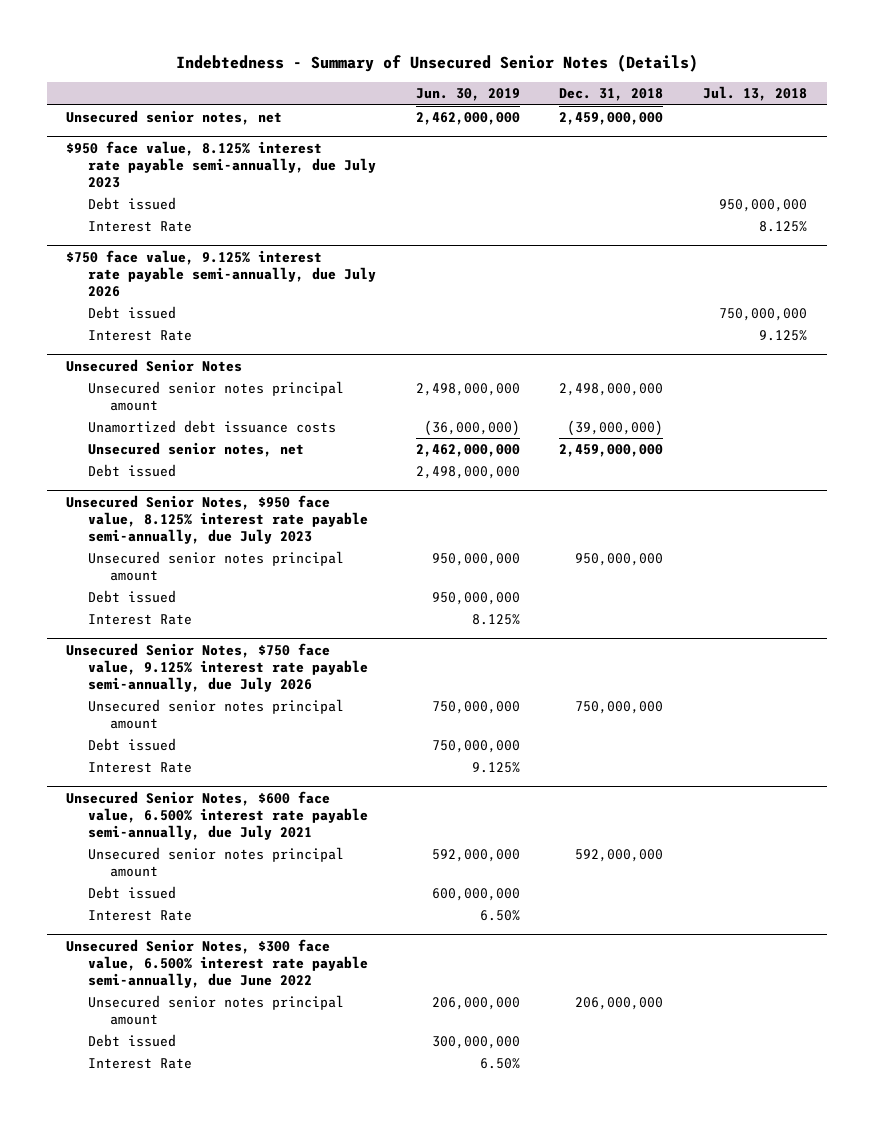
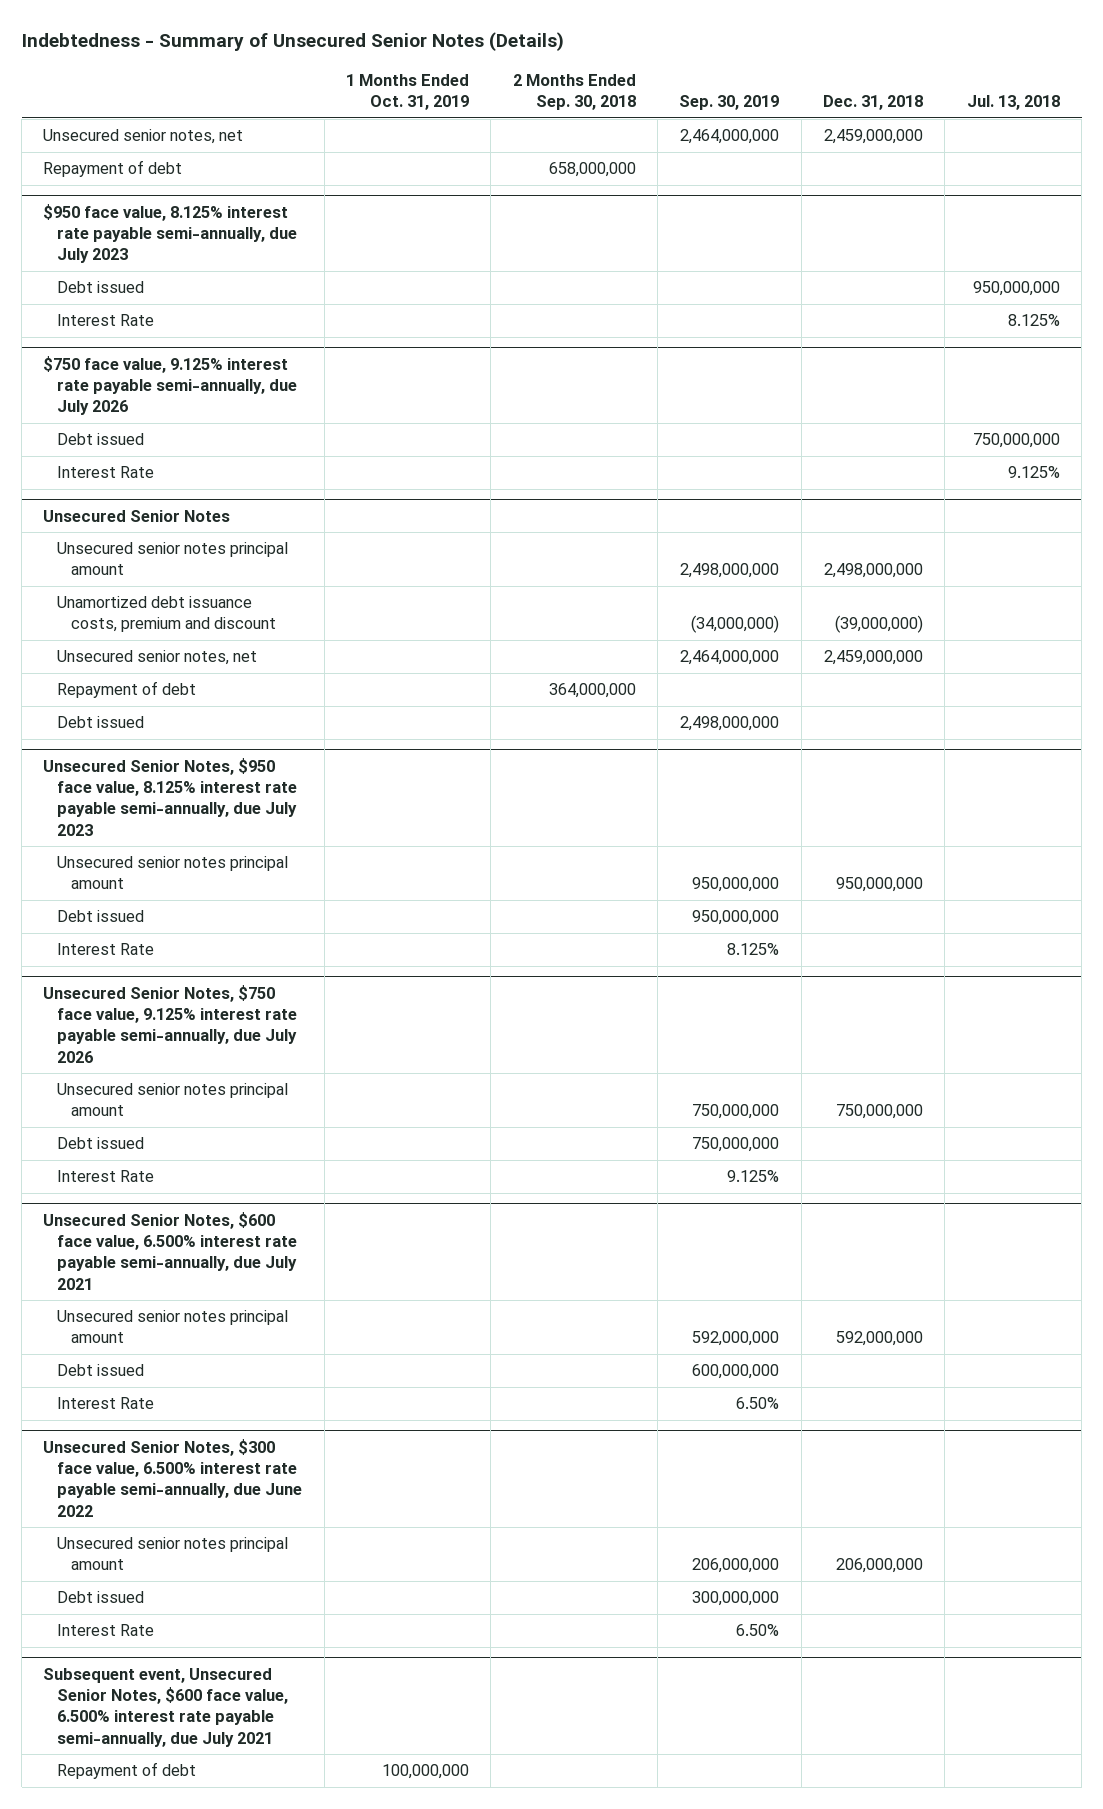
- | Jun. 30, 2019 | Dec. 31, 2018 | Jul. 13, 2018
+ | 1 Months Ended Oct. 31, 2019 | 2 Months Ended Sep. 30, 2018 | Sep. 30, 2019 | Dec. 31, 2018 | Jul. 13, 2018
+ Repayment of debt | | 658,000,000 | | |
@ Unsecured Senior Notes
- Unamortized debt issuance costs | (36,000,000) | (39,000,000) |
+ Unamortized debt issuance costs, premium and discount | | | (34,000,000) | (39,000,000) |
+ Repayment of debt | | 364,000,000 | | |
+ Subsequent event, Unsecured Senior Notes, $600 face value, 6.500% interest rate payable semi-annually, due July 2021
+ Repayment of debt | 100,000,000 | | | |

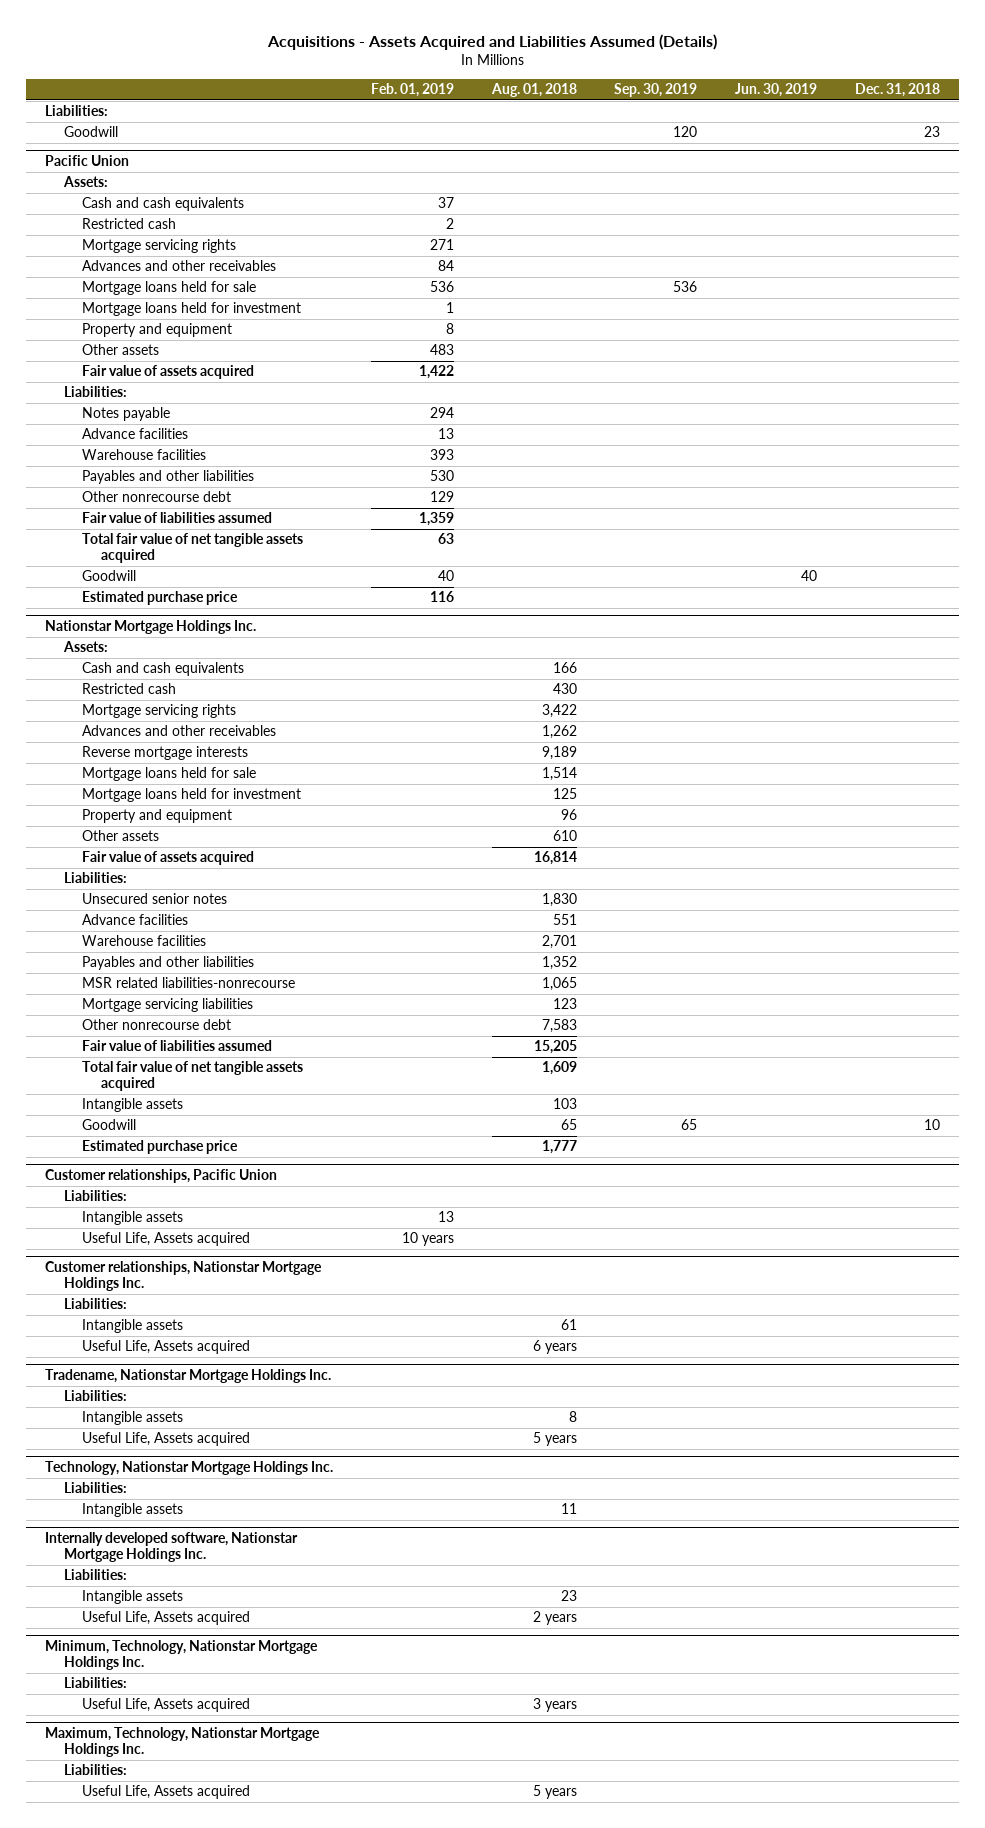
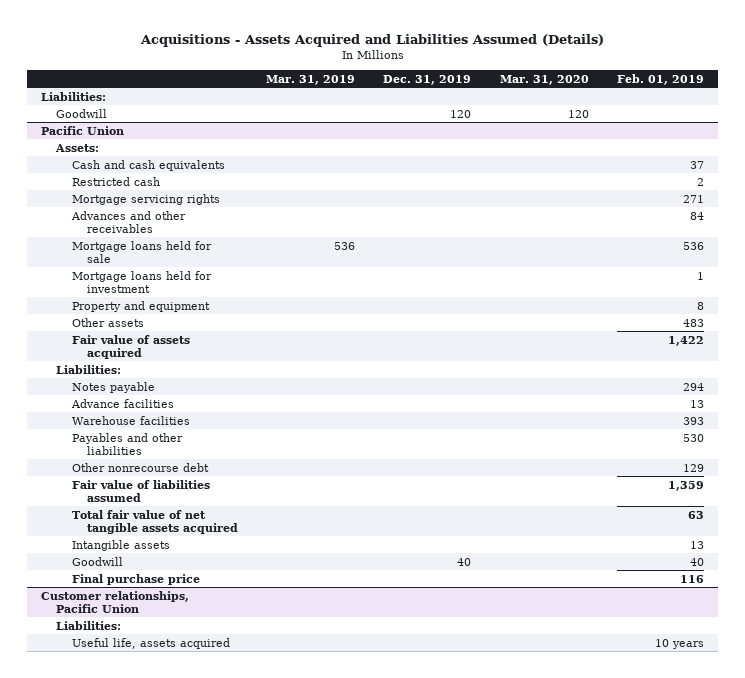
- | Feb. 01, 2019 | Aug. 01, 2018 | Sep. 30, 2019 | Jun. 30, 2019 | Dec. 31, 2018
+ | Mar. 31, 2019 | Dec. 31, 2019 | Mar. 31, 2020 | Feb. 01, 2019
@ Pacific Union
+ Intangible assets | | | | 13
- Estimated purchase price | 116 | | | |
- Nationstar Mortgage Holdings Inc.
- Assets:
- Cash and cash equivalents | | 166 | | |
- Restricted cash | | 430 | | |
- Mortgage servicing rights | | 3,422 | | |
- Advances and other receivables | | 1,262 | | |
- Reverse mortgage interests | | 9,189 | | |
- Mortgage loans held for sale | | 1,514 | | |
- Mortgage loans held for investment | | 125 | | |
- Property and equipment | | 96 | | |
- Other assets | | 610 | | |
- Fair value of assets acquired | | 16,814 | | |
- Liabilities:
- Unsecured senior notes | | 1,830 | | |
- Advance facilities | | 551 | | |
- Warehouse facilities | | 2,701 | | |
- Payables and other liabilities | | 1,352 | | |
- MSR related liabilities-nonrecourse | | 1,065 | | |
- Mortgage servicing liabilities | | 123 | | |
- Other nonrecourse debt | | 7,583 | | |
- Fair value of liabilities assumed | | 15,205 | | |
- Total fair value of net tangible assets acquired | | 1,609 | | |
- Intangible assets | | 103 | | |
- Goodwill | | 65 | 65 | | 10
- Estimated purchase price | | 1,777 | | |
@ Pacific Union
+ Final purchase price | | | | 116
@ Customer relationships, Pacific Union
- Intangible assets | 13 | | | |
- Useful Life, Assets acquired | 10 years | | | |
- Customer relationships, Nationstar Mortgage Holdings Inc.
- Liabilities:
- Intangible assets | | 61 | | |
- Useful Life, Assets acquired | | 6 years | | |
- Tradename, Nationstar Mortgage Holdings Inc.
- Liabilities:
- Intangible assets | | 8 | | |
- Useful Life, Assets acquired | | 5 years | | |
- Technology, Nationstar Mortgage Holdings Inc.
- Liabilities:
- Intangible assets | | 11 | | |
- Internally developed software, Nationstar Mortgage Holdings Inc.
- Liabilities:
- Intangible assets | | 23 | | |
- Useful Life, Assets acquired | | 2 years | | |
- Minimum, Technology, Nationstar Mortgage Holdings Inc.
- Liabilities:
- Useful Life, Assets acquired | | 3 years | | |
- Maximum, Technology, Nationstar Mortgage Holdings Inc.
- Liabilities:
- Useful Life, Assets acquired | | 5 years | | |
@ Customer relationships, Pacific Union
+ Useful life, assets acquired | | | | 10 years

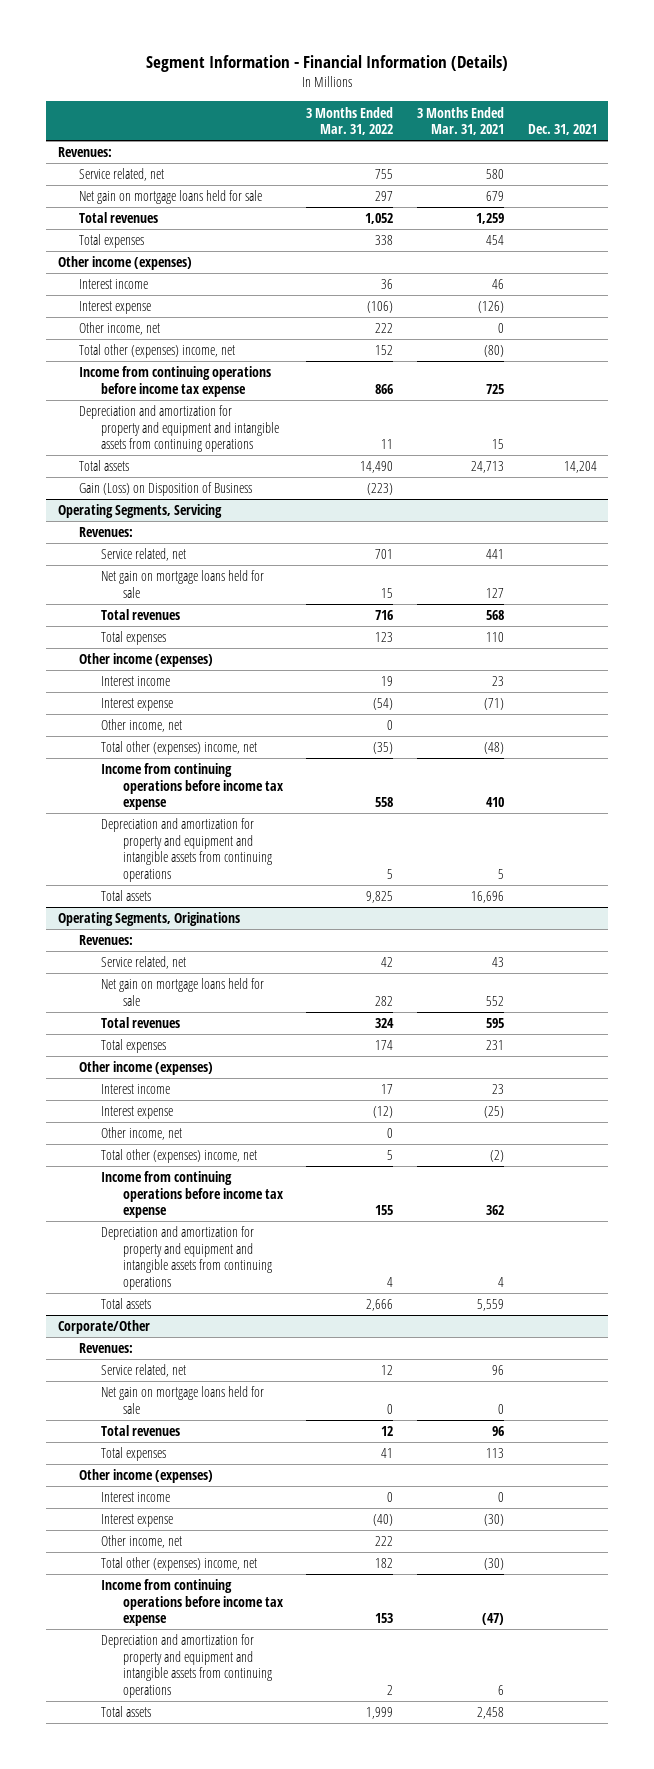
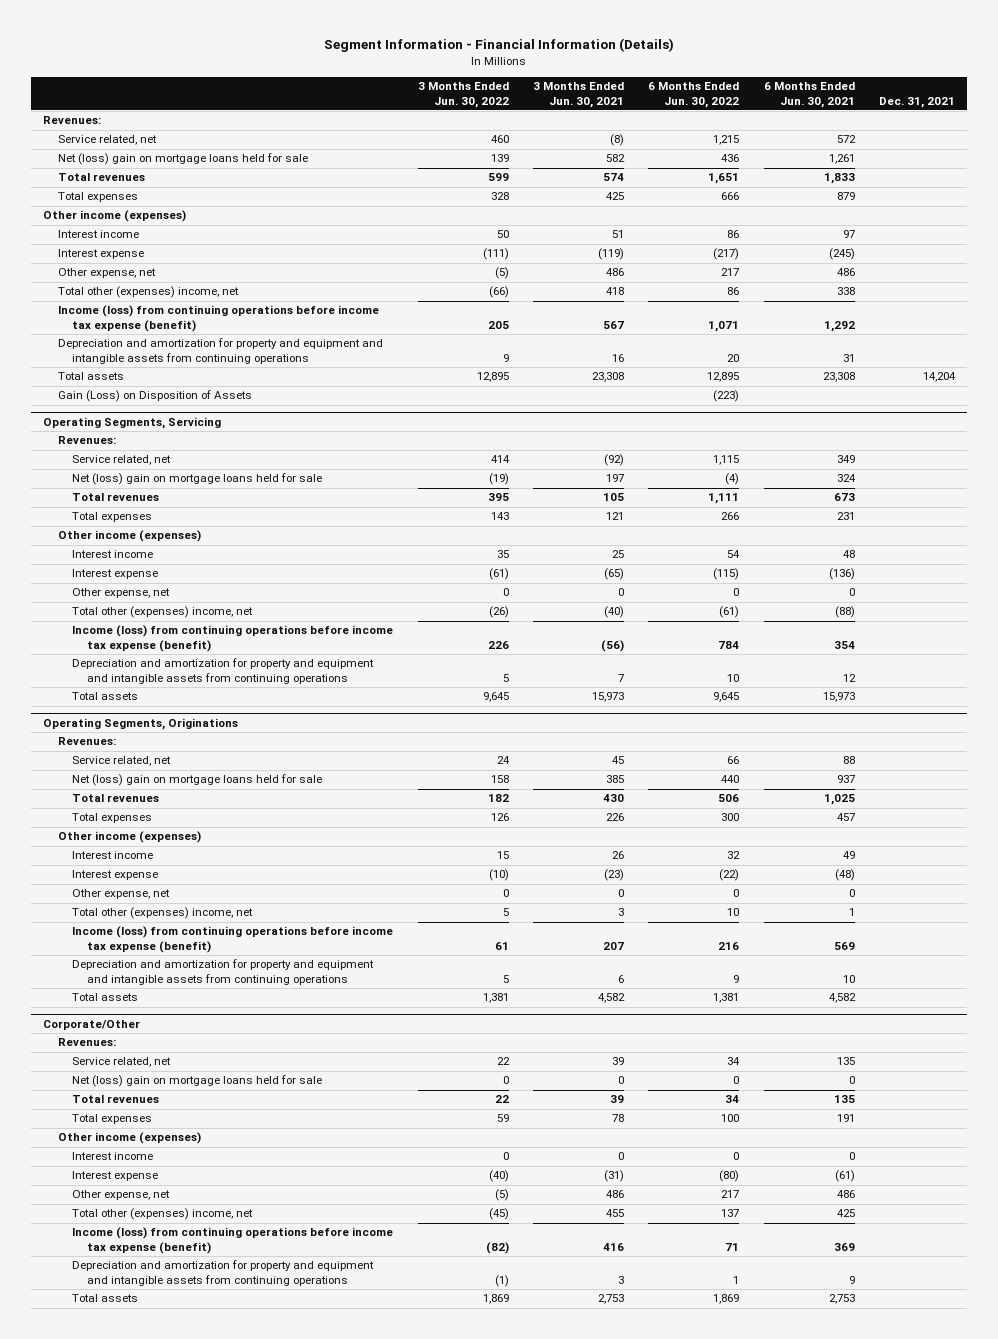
- | 3 Months Ended Mar. 31, 2022 | 3 Months Ended Mar. 31, 2021 | Dec. 31, 2021
+ | 3 Months Ended Jun. 30, 2022 | 3 Months Ended Jun. 30, 2021 | 6 Months Ended Jun. 30, 2022 | 6 Months Ended Jun. 30, 2021 | Dec. 31, 2021
- Net gain on mortgage loans held for sale | 297 | 679 |
+ Net (loss) gain on mortgage loans held for sale | 139 | 582 | 436 | 1,261 |
- Other income, net | 222 | 0 |
+ Other expense, net | (5) | 486 | 217 | 486 |
- Income from continuing operations before income tax expense | 866 | 725 |
+ Income (loss) from continuing operations before income tax expense (benefit) | 205 | 567 | 1,071 | 1,292 |
- Gain (Loss) on Disposition of Business | (223) | |
+ Gain (Loss) on Disposition of Assets | | | (223) | |
@ Operating Segments, Servicing
- Net gain on mortgage loans held for sale | 15 | 127 |
+ Net (loss) gain on mortgage loans held for sale | (19) | 197 | (4) | 324 |
- Other income, net | 0 | |
+ Other expense, net | 0 | 0 | 0 | 0 |
- Income from continuing operations before income tax expense | 558 | 410 |
+ Income (loss) from continuing operations before income tax expense (benefit) | 226 | (56) | 784 | 354 |
@ Operating Segments, Originations
- Net gain on mortgage loans held for sale | 282 | 552 |
+ Net (loss) gain on mortgage loans held for sale | 158 | 385 | 440 | 937 |
- Other income, net | 0 | |
+ Other expense, net | 0 | 0 | 0 | 0 |
- Income from continuing operations before income tax expense | 155 | 362 |
+ Income (loss) from continuing operations before income tax expense (benefit) | 61 | 207 | 216 | 569 |
@ Corporate/Other
- Net gain on mortgage loans held for sale | 0 | 0 |
+ Net (loss) gain on mortgage loans held for sale | 0 | 0 | 0 | 0 |
- Other income, net | 222 | |
+ Other expense, net | (5) | 486 | 217 | 486 |
- Income from continuing operations before income tax expense | 153 | (47) |
+ Income (loss) from continuing operations before income tax expense (benefit) | (82) | 416 | 71 | 369 |

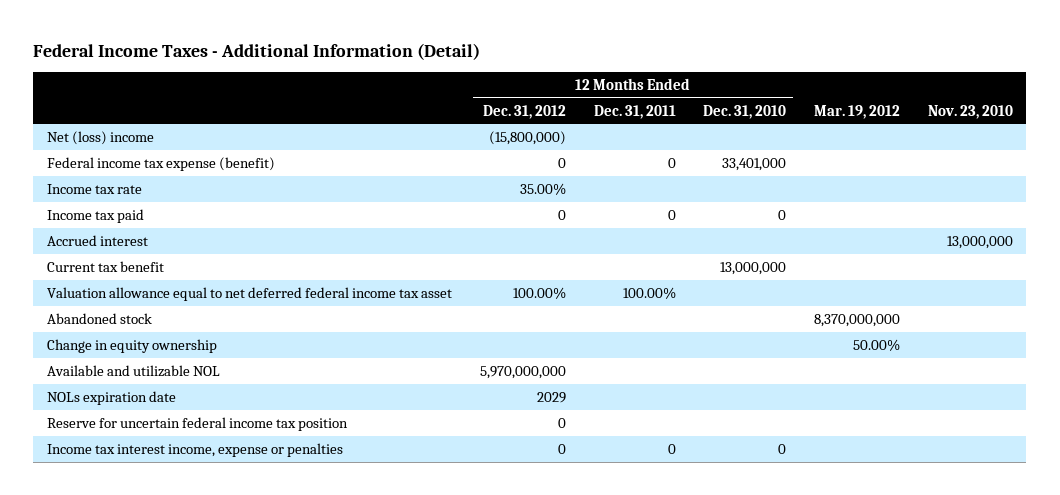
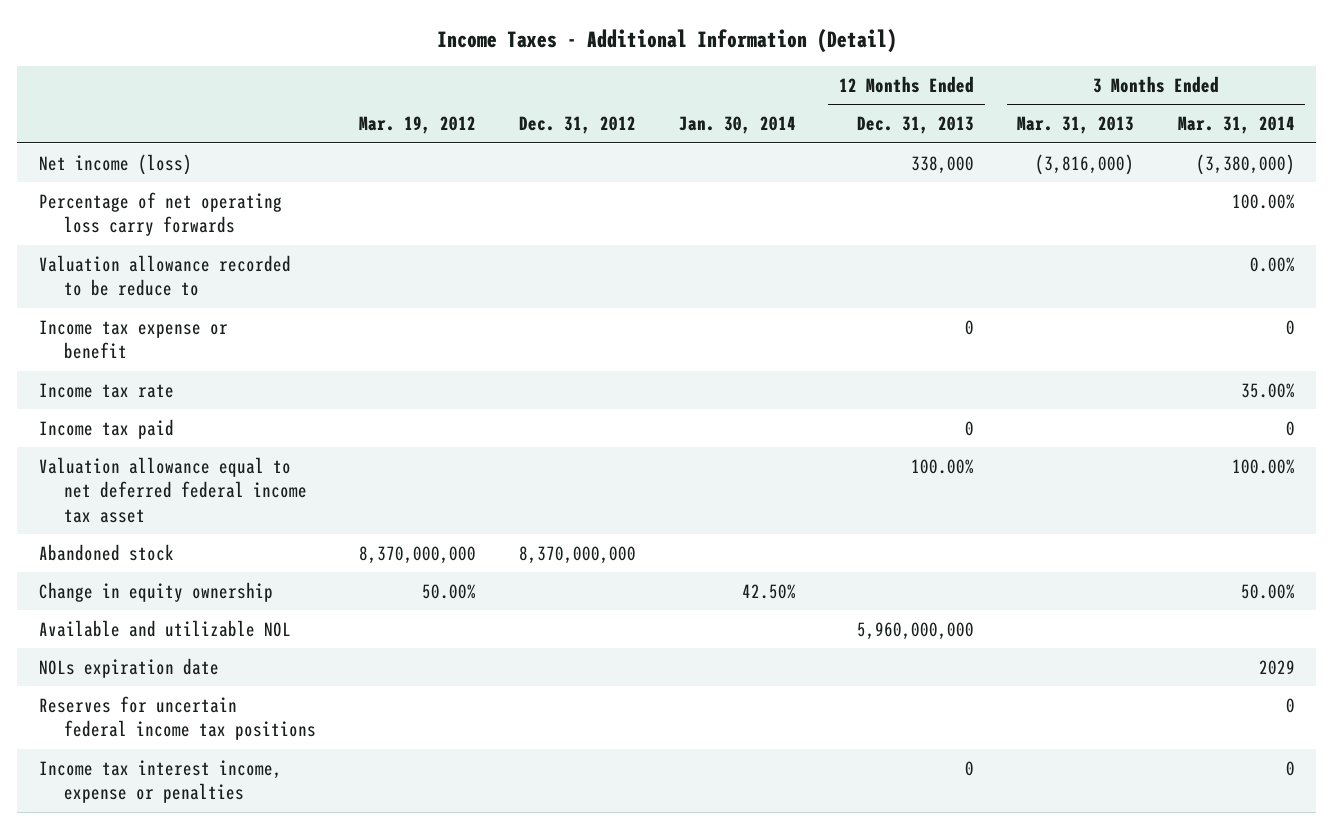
- Federal Income Taxes - Additional Information (Detail)
+ Income Taxes - Additional Information (Detail)
- | 12 Months Ended Dec. 31, 2012 | 12 Months Ended Dec. 31, 2011 | 12 Months Ended Dec. 31, 2010 | Mar. 19, 2012 | Nov. 23, 2010
+ | Mar. 19, 2012 | Dec. 31, 2012 | Jan. 30, 2014 | 12 Months Ended Dec. 31, 2013 | 3 Months Ended Mar. 31, 2013 | 3 Months Ended Mar. 31, 2014
- Net (loss) income | (15,800,000) | | | |
- Federal income tax expense (benefit) | 0 | 0 | 33,401,000 | |
+ Net income (loss) | | | | 338,000 | (3,816,000) | (3,380,000)
+ Percentage of net operating loss carry forwards | | | | | | 100.00%
+ Valuation allowance recorded to be reduce to | | | | | | 0.00%
+ Income tax expense or benefit | | | | 0 | | 0
- Accrued interest | | | | | 13,000,000
- Current tax benefit | | | 13,000,000 | |
- Reserve for uncertain federal income tax position | 0 | | | |
+ Reserves for uncertain federal income tax positions | | | | | | 0

